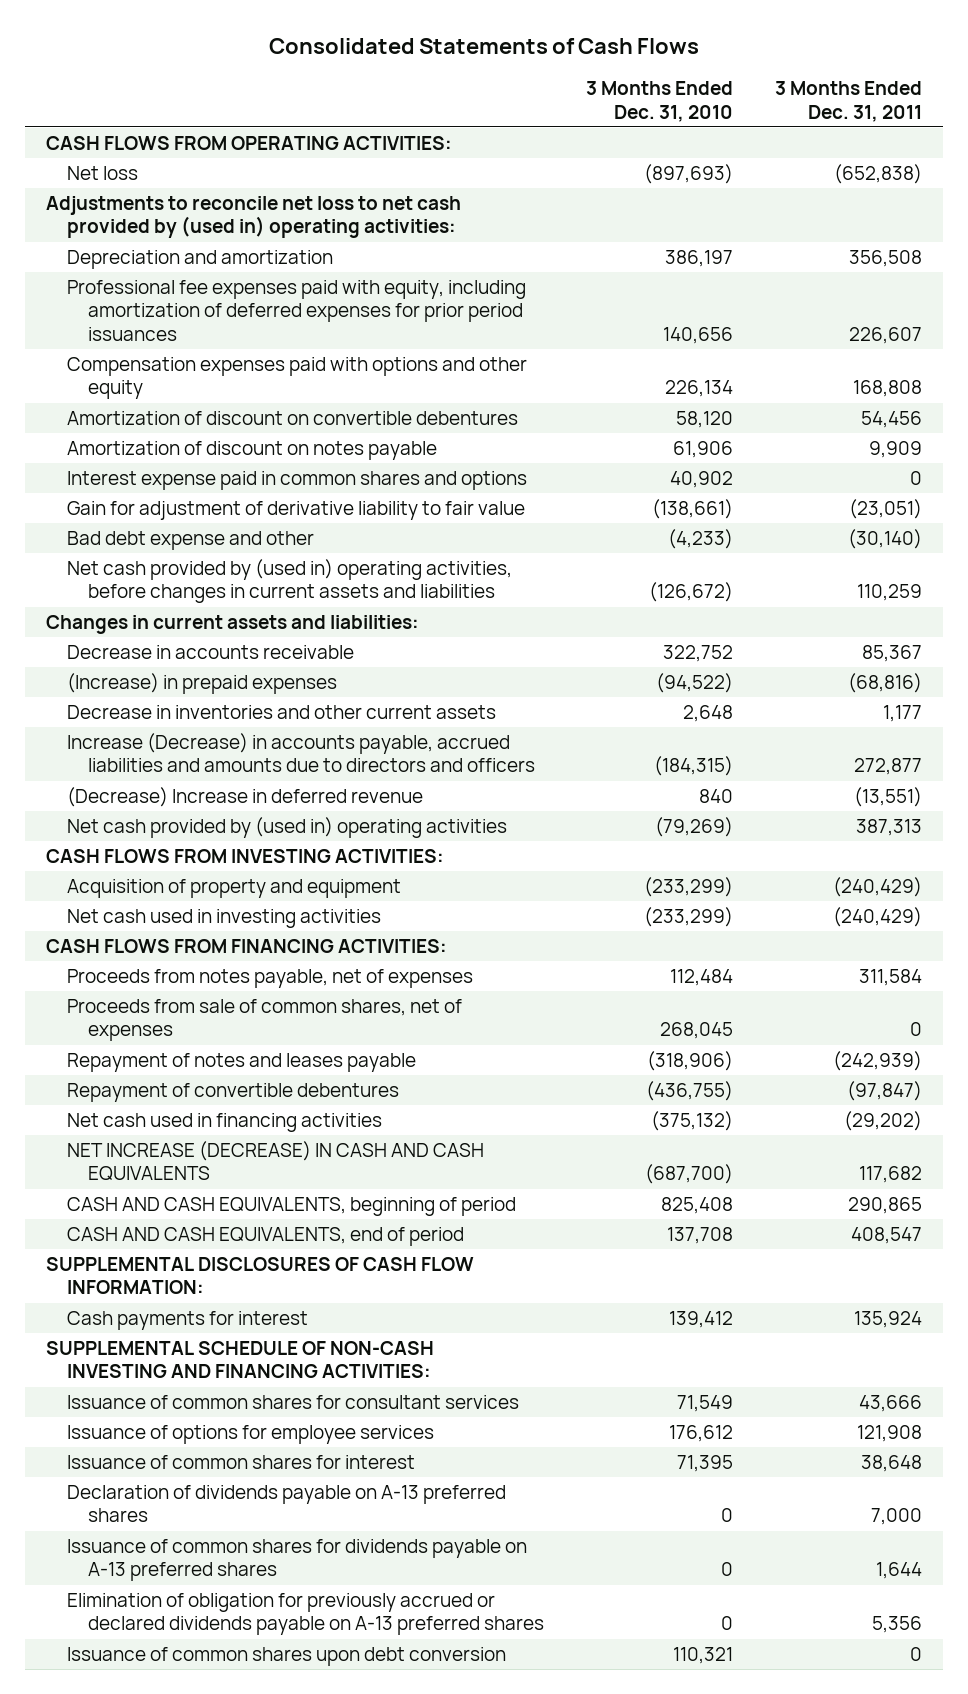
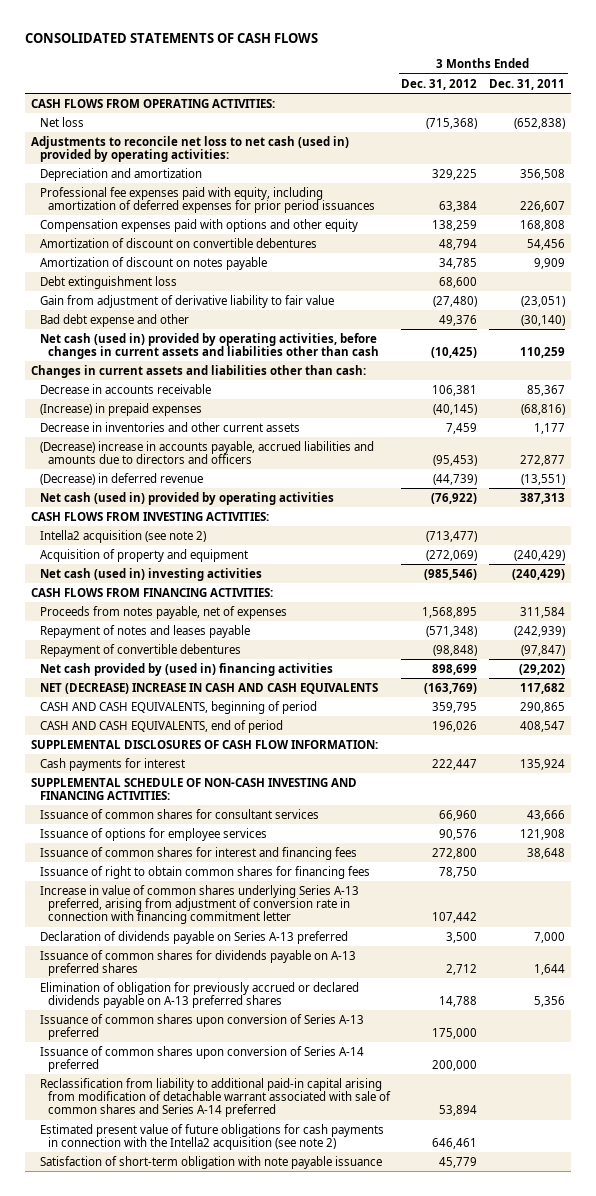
- Consolidated Statements of Cash Flows
+ CONSOLIDATED STATEMENTS OF CASH FLOWS
- | 3 Months Ended Dec. 31, 2010 | 3 Months Ended Dec. 31, 2011
+ | 3 Months Ended Dec. 31, 2012 | 3 Months Ended Dec. 31, 2011
- Adjustments to reconcile net loss to net cash provided by (used in) operating activities:
+ Adjustments to reconcile net loss to net cash (used in) provided by operating activities:
- Interest expense paid in common shares and options | 40,902 | 0
- Gain for adjustment of derivative liability to fair value | (138,661) | (23,051)
+ Debt extinguishment loss | 68,600 |
+ Gain from adjustment of derivative liability to fair value | (27,480) | (23,051)
- Net cash provided by (used in) operating activities, before changes in current assets and liabilities | (126,672) | 110,259
- Changes in current assets and liabilities:
+ Net cash (used in) provided by operating activities, before changes in current assets and liabilities other than cash | (10,425) | 110,259
+ Changes in current assets and liabilities other than cash:
- Increase (Decrease) in accounts payable, accrued liabilities and amounts due to directors and officers | (184,315) | 272,877
- (Decrease) Increase in deferred revenue | 840 | (13,551)
- Net cash provided by (used in) operating activities | (79,269) | 387,313
+ (Decrease) increase in accounts payable, accrued liabilities and amounts due to directors and officers | (95,453) | 272,877
+ (Decrease) in deferred revenue | (44,739) | (13,551)
+ Net cash (used in) provided by operating activities | (76,922) | 387,313
+ Intella2 acquisition (see note 2) | (713,477) |
- Net cash used in investing activities | (233,299) | (240,429)
+ Net cash (used in) investing activities | (985,546) | (240,429)
- Proceeds from sale of common shares, net of expenses | 268,045 | 0
- Net cash used in financing activities | (375,132) | (29,202)
- NET INCREASE (DECREASE) IN CASH AND CASH EQUIVALENTS | (687,700) | 117,682
+ Net cash provided by (used in) financing activities | 898,699 | (29,202)
+ NET (DECREASE) INCREASE IN CASH AND CASH EQUIVALENTS | (163,769) | 117,682
- Issuance of common shares for interest | 71,395 | 38,648
- Declaration of dividends payable on A-13 preferred shares | 0 | 7,000
+ Issuance of common shares for interest and financing fees | 272,800 | 38,648
+ Issuance of right to obtain common shares for financing fees | 78,750 |
+ Increase in value of common shares underlying Series A-13 preferred, arising from adjustment of conversion rate in connection with financing commitment letter | 107,442 |
+ Declaration of dividends payable on Series A-13 preferred | 3,500 | 7,000
- Issuance of common shares upon debt conversion | 110,321 | 0
+ Issuance of common shares upon conversion of Series A-13 preferred | 175,000 |
+ Issuance of common shares upon conversion of Series A-14 preferred | 200,000 |
+ Reclassification from liability to additional paid-in capital arising from modification of detachable warrant associated with sale of common shares and Series A-14 preferred | 53,894 |
+ Estimated present value of future obligations for cash payments in connection with the Intella2 acquisition (see note 2) | 646,461 |
+ Satisfaction of short-term obligation with note payable issuance | 45,779 |

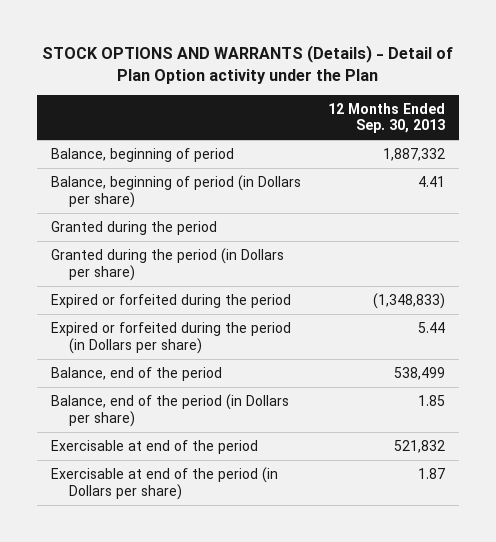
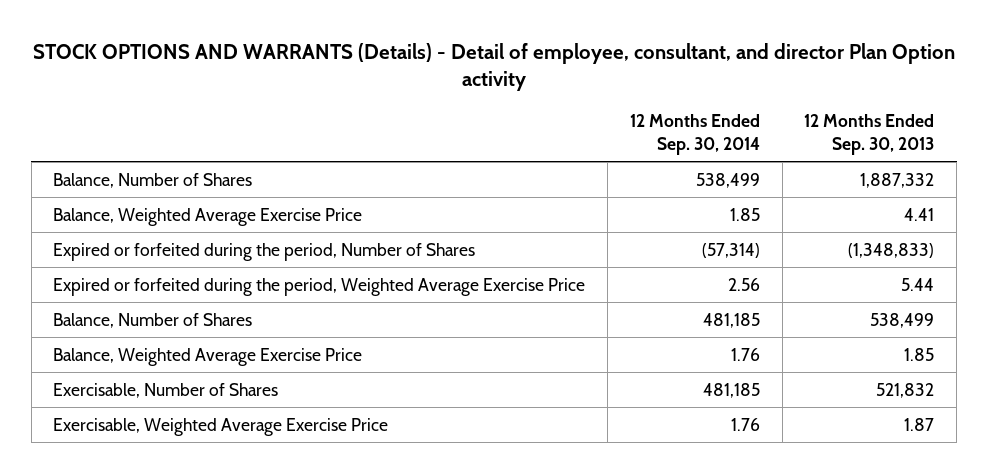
- STOCK OPTIONS AND WARRANTS (Details) - Detail of Plan Option activity under the Plan
+ STOCK OPTIONS AND WARRANTS (Details) - Detail of employee, consultant, and director Plan Option activity
- | 12 Months Ended Sep. 30, 2013
+ | 12 Months Ended Sep. 30, 2014 | 12 Months Ended Sep. 30, 2013
- Balance, beginning of period | 1,887,332
- Balance, beginning of period (in Dollars per share) | 4.41
- Granted during the period
- Granted during the period (in Dollars per share)
- Expired or forfeited during the period | (1,348,833)
- Expired or forfeited during the period (in Dollars per share) | 5.44
- Balance, end of the period | 538,499
- Balance, end of the period (in Dollars per share) | 1.85
- Exercisable at end of the period | 521,832
- Exercisable at end of the period (in Dollars per share) | 1.87
+ Balance, Number of Shares | 538,499 | 1,887,332
+ Balance, Weighted Average Exercise Price | 1.85 | 4.41
+ Expired or forfeited during the period, Number of Shares | (57,314) | (1,348,833)
+ Expired or forfeited during the period, Weighted Average Exercise Price | 2.56 | 5.44
+ Balance, Number of Shares | 481,185 | 538,499
+ Balance, Weighted Average Exercise Price | 1.76 | 1.85
+ Exercisable, Number of Shares | 481,185 | 521,832
+ Exercisable, Weighted Average Exercise Price | 1.76 | 1.87

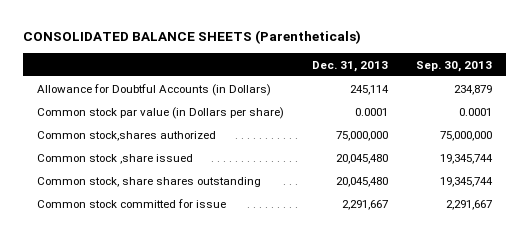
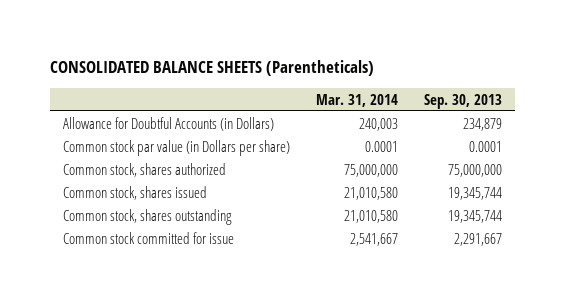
- | Dec. 31, 2013 | Sep. 30, 2013
+ | Mar. 31, 2014 | Sep. 30, 2013
- Common stock,shares authorized | 75,000,000 | 75,000,000
- Common stock ,share issued | 20,045,480 | 19,345,744
- Common stock, share shares outstanding | 20,045,480 | 19,345,744
+ Common stock, shares authorized | 75,000,000 | 75,000,000
+ Common stock, shares issued | 21,010,580 | 19,345,744
+ Common stock, shares outstanding | 21,010,580 | 19,345,744

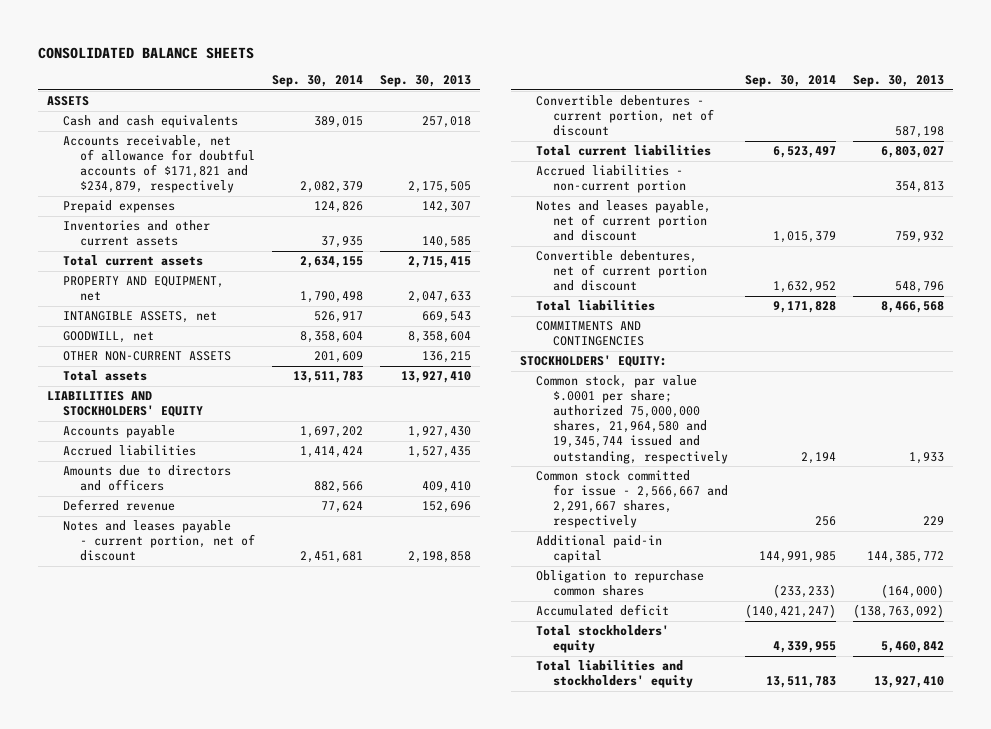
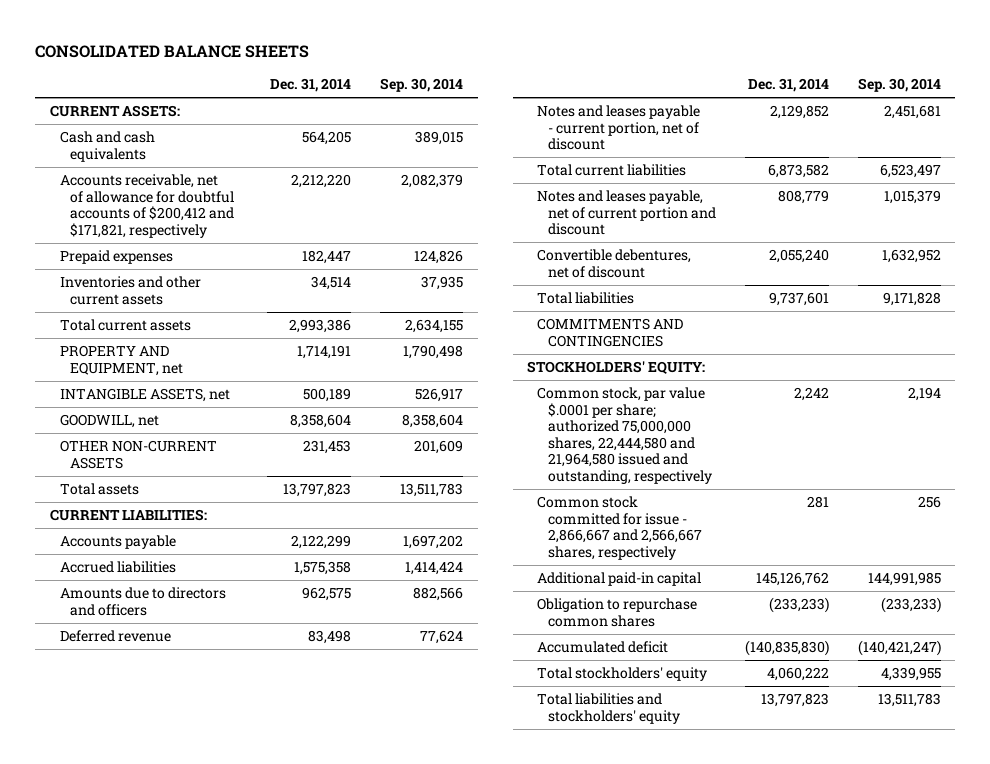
- | Sep. 30, 2014 | Sep. 30, 2013
+ | Dec. 31, 2014 | Sep. 30, 2014
- ASSETS
+ CURRENT ASSETS:
- Accounts receivable, net of allowance for doubtful accounts of $171,821 and $234,879, respectively | 2,082,379 | 2,175,505
+ Accounts receivable, net of allowance for doubtful accounts of $200,412 and $171,821, respectively | 2,212,220 | 2,082,379
- LIABILITIES AND STOCKHOLDERS' EQUITY
+ CURRENT LIABILITIES:
- Convertible debentures - current portion, net of discount | | 587,198
- Accrued liabilities - non-current portion | | 354,813
- Convertible debentures, net of current portion and discount | 1,632,952 | 548,796
+ Convertible debentures, net of discount | 2,055,240 | 1,632,952
- Common stock, par value $.0001 per share; authorized 75,000,000 shares, 21,964,580 and 19,345,744 issued and outstanding, respectively | 2,194 | 1,933
- Common stock committed for issue - 2,566,667 and 2,291,667 shares, respectively | 256 | 229
+ Common stock, par value $.0001 per share; authorized 75,000,000 shares, 22,444,580 and 21,964,580 issued and outstanding, respectively | 2,242 | 2,194
+ Common stock committed for issue - 2,866,667 and 2,566,667 shares, respectively | 281 | 256

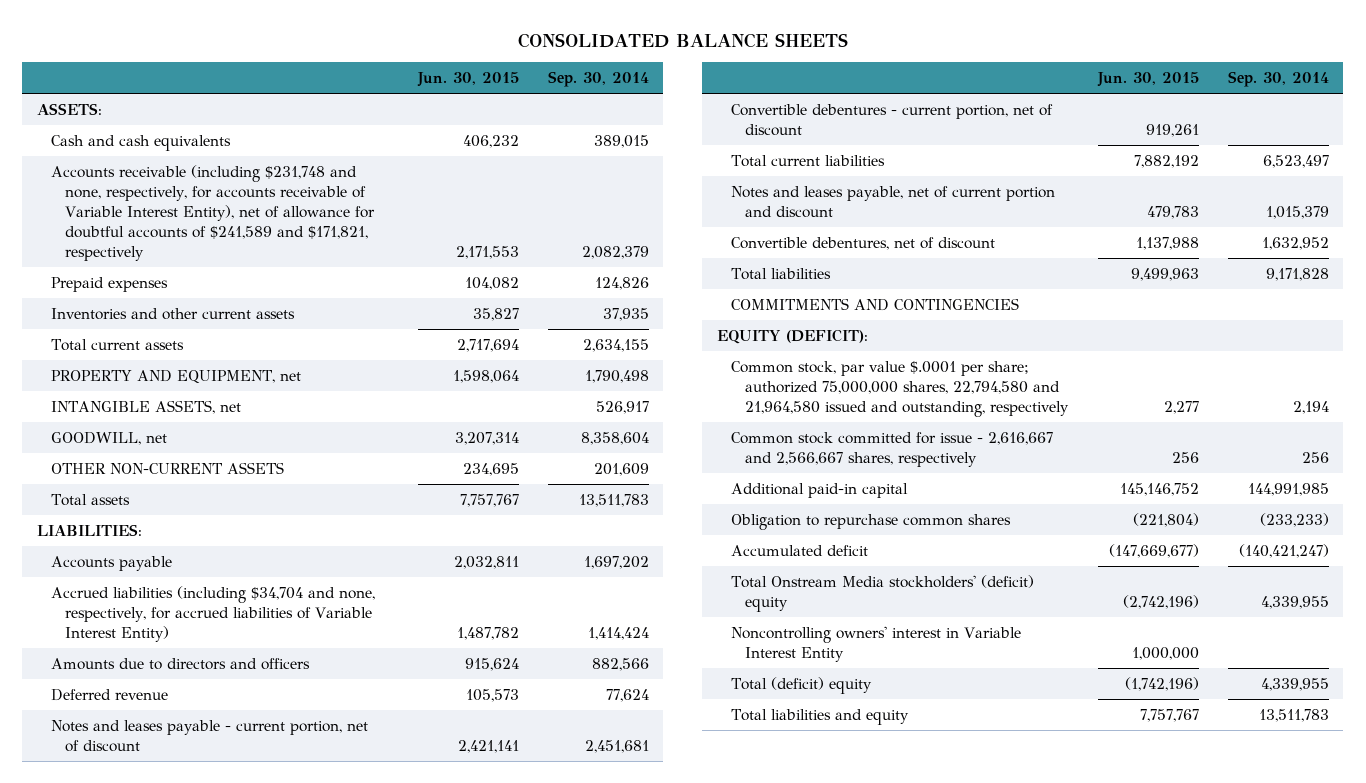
- | Dec. 31, 2014 | Sep. 30, 2014
+ | Jun. 30, 2015 | Sep. 30, 2014
- CURRENT ASSETS:
+ ASSETS:
- Accounts receivable, net of allowance for doubtful accounts of $200,412 and $171,821, respectively | 2,212,220 | 2,082,379
+ Accounts receivable (including $231,748 and none, respectively, for accounts receivable of Variable Interest Entity), net of allowance for doubtful accounts of $241,589 and $171,821, respectively | 2,171,553 | 2,082,379
- CURRENT LIABILITIES:
+ LIABILITIES:
- Accrued liabilities | 1,575,358 | 1,414,424
+ Accrued liabilities (including $34,704 and none, respectively, for accrued liabilities of Variable Interest Entity) | 1,487,782 | 1,414,424
+ Convertible debentures - current portion, net of discount | 919,261 |
- STOCKHOLDERS' EQUITY:
- Common stock, par value $.0001 per share; authorized 75,000,000 shares, 22,444,580 and 21,964,580 issued and outstanding, respectively | 2,242 | 2,194
- Common stock committed for issue - 2,866,667 and 2,566,667 shares, respectively | 281 | 256
+ EQUITY (DEFICIT):
+ Common stock, par value $.0001 per share; authorized 75,000,000 shares, 22,794,580 and 21,964,580 issued and outstanding, respectively | 2,277 | 2,194
+ Common stock committed for issue - 2,616,667 and 2,566,667 shares, respectively | 256 | 256
- Total stockholders' equity | 4,060,222 | 4,339,955
- Total liabilities and stockholders' equity | 13,797,823 | 13,511,783
+ Total Onstream Media stockholders' (deficit) equity | (2,742,196) | 4,339,955
+ Noncontrolling owners' interest in Variable Interest Entity | 1,000,000 |
+ Total (deficit) equity | (1,742,196) | 4,339,955
+ Total liabilities and equity | 7,757,767 | 13,511,783

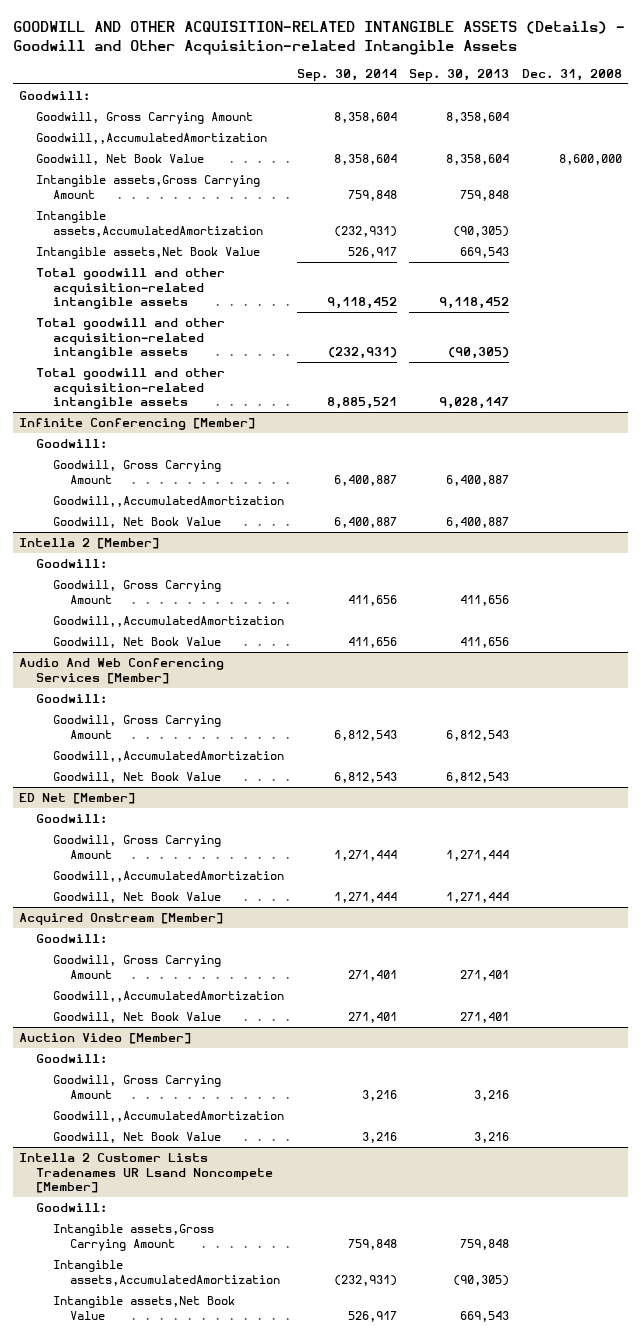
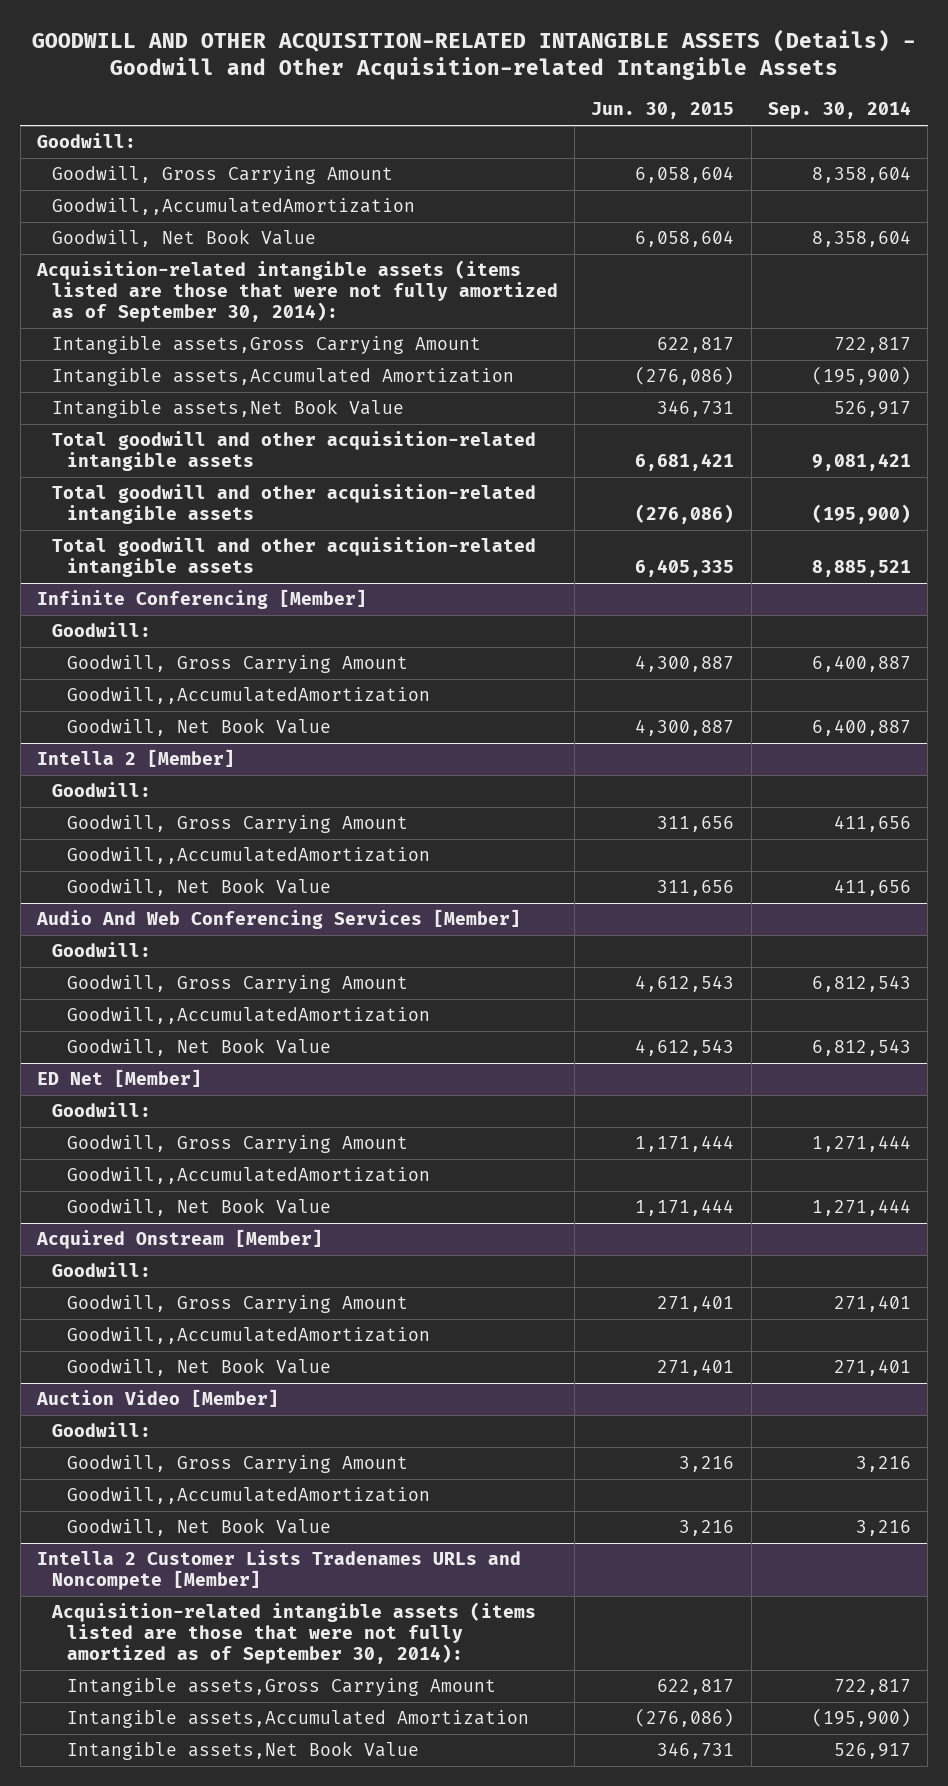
- | Sep. 30, 2014 | Sep. 30, 2013 | Dec. 31, 2008
+ | Jun. 30, 2015 | Sep. 30, 2014
- Intangible assets,Gross Carrying Amount | 759,848 | 759,848 |
- Intangible assets,AccumulatedAmortization | (232,931) | (90,305) |
+ Acquisition-related intangible assets (items listed are those that were not fully amortized as of September 30, 2014):
+ Intangible assets,Gross Carrying Amount | 622,817 | 722,817
+ Intangible assets,Accumulated Amortization | (276,086) | (195,900)
- Total goodwill and other acquisition-related intangible assets | 9,118,452 | 9,118,452 |
- Total goodwill and other acquisition-related intangible assets | (232,931) | (90,305) |
+ Total goodwill and other acquisition-related intangible assets | 6,681,421 | 9,081,421
+ Total goodwill and other acquisition-related intangible assets | (276,086) | (195,900)
- Intella 2 Customer Lists Tradenames UR Lsand Noncompete [Member]
- Goodwill:
- Intangible assets,Gross Carrying Amount | 759,848 | 759,848 |
- Intangible assets,AccumulatedAmortization | (232,931) | (90,305) |
+ Intella 2 Customer Lists Tradenames URLs and Noncompete [Member]
+ Acquisition-related intangible assets (items listed are those that were not fully amortized as of September 30, 2014):
+ Intangible assets,Gross Carrying Amount | 622,817 | 722,817
+ Intangible assets,Accumulated Amortization | (276,086) | (195,900)

